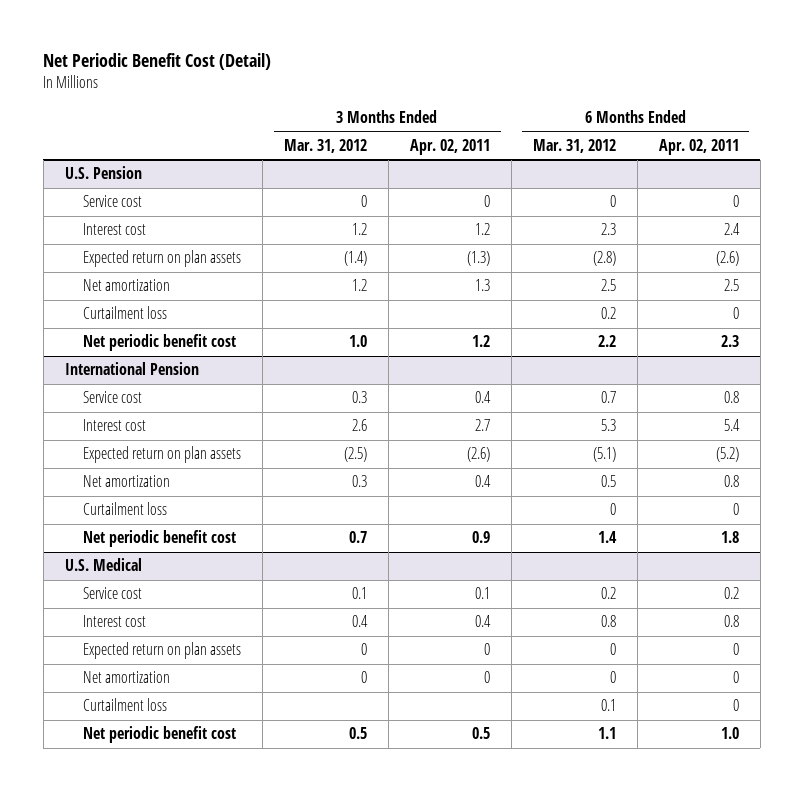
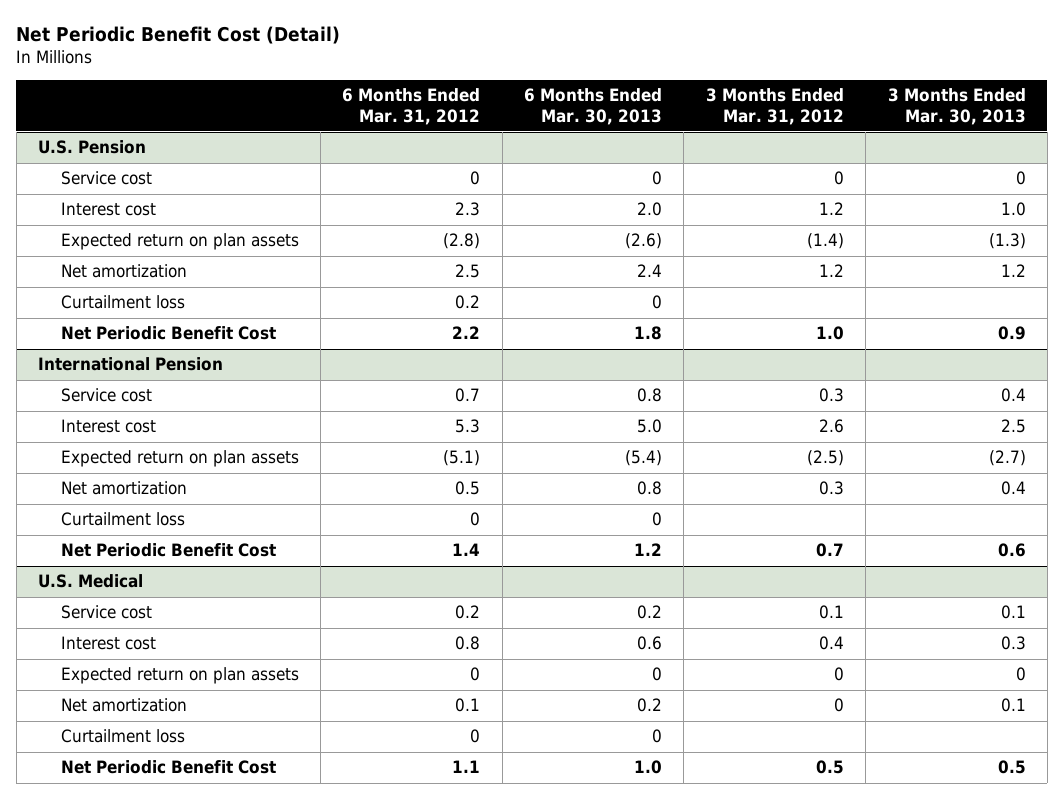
- | 3 Months Ended Mar. 31, 2012 | 3 Months Ended Apr. 02, 2011 | 6 Months Ended Mar. 31, 2012 | 6 Months Ended Apr. 02, 2011
+ | 6 Months Ended Mar. 31, 2012 | 6 Months Ended Mar. 30, 2013 | 3 Months Ended Mar. 31, 2012 | 3 Months Ended Mar. 30, 2013
@ U.S. Pension
- Net periodic benefit cost | 1.0 | 1.2 | 2.2 | 2.3
+ Net Periodic Benefit Cost | 2.2 | 1.8 | 1.0 | 0.9
@ International Pension
- Net periodic benefit cost | 0.7 | 0.9 | 1.4 | 1.8
+ Net Periodic Benefit Cost | 1.4 | 1.2 | 0.7 | 0.6
@ U.S. Medical
- Net amortization | 0 | 0 | 0 | 0
- Curtailment loss | | | 0.1 | 0
- Net periodic benefit cost | 0.5 | 0.5 | 1.1 | 1.0
+ Net amortization | 0.1 | 0.2 | 0 | 0.1
+ Curtailment loss | 0 | 0 | |
+ Net Periodic Benefit Cost | 1.1 | 1.0 | 0.5 | 0.5

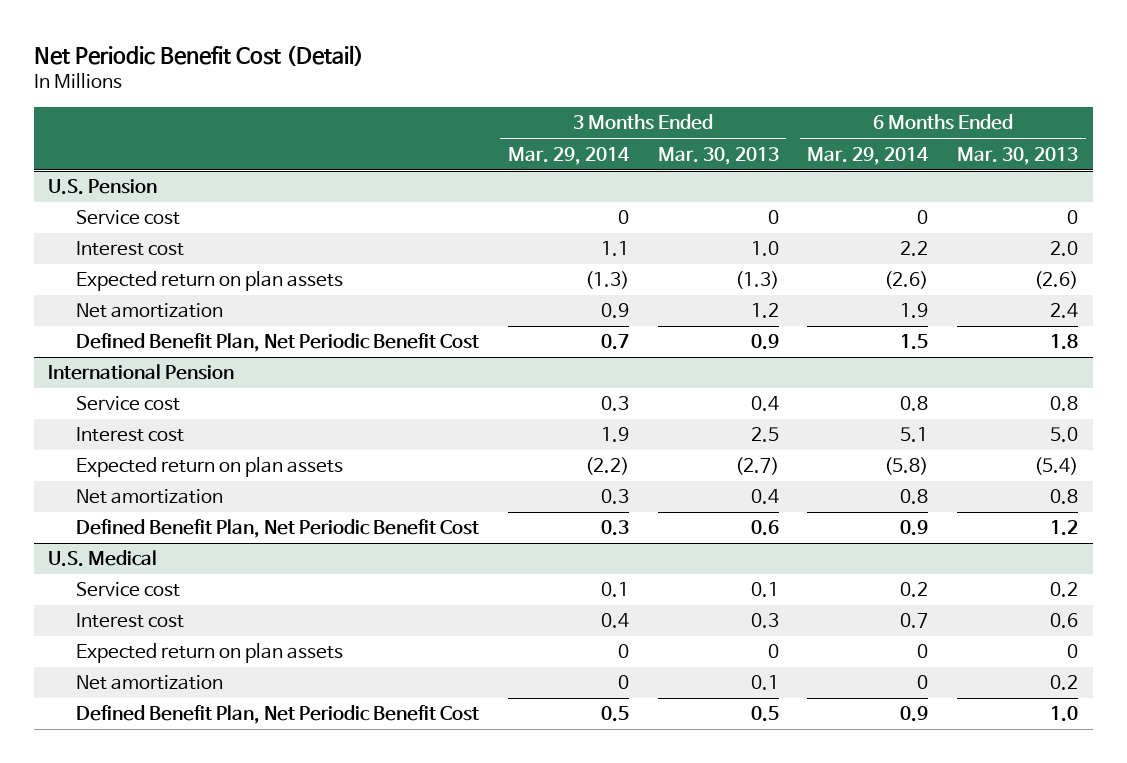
- | 6 Months Ended Mar. 31, 2012 | 6 Months Ended Mar. 30, 2013 | 3 Months Ended Mar. 31, 2012 | 3 Months Ended Mar. 30, 2013
+ | 3 Months Ended Mar. 29, 2014 | 3 Months Ended Mar. 30, 2013 | 6 Months Ended Mar. 29, 2014 | 6 Months Ended Mar. 30, 2013
@ U.S. Pension
- Curtailment loss | 0.2 | 0 | |
- Net Periodic Benefit Cost | 2.2 | 1.8 | 1.0 | 0.9
+ Defined Benefit Plan, Net Periodic Benefit Cost | 0.7 | 0.9 | 1.5 | 1.8
@ International Pension
- Curtailment loss | 0 | 0 | |
- Net Periodic Benefit Cost | 1.4 | 1.2 | 0.7 | 0.6
+ Defined Benefit Plan, Net Periodic Benefit Cost | 0.3 | 0.6 | 0.9 | 1.2
@ U.S. Medical
- Curtailment loss | 0 | 0 | |
- Net Periodic Benefit Cost | 1.1 | 1.0 | 0.5 | 0.5
+ Defined Benefit Plan, Net Periodic Benefit Cost | 0.5 | 0.5 | 0.9 | 1.0

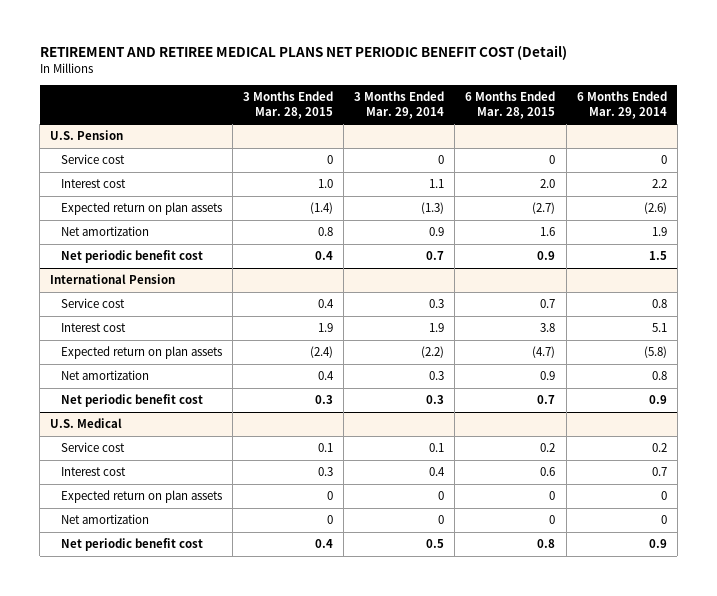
- Net Periodic Benefit Cost (Detail)
+ RETIREMENT AND RETIREE MEDICAL PLANS NET PERIODIC BENEFIT COST (Detail)
- | 3 Months Ended Mar. 29, 2014 | 3 Months Ended Mar. 30, 2013 | 6 Months Ended Mar. 29, 2014 | 6 Months Ended Mar. 30, 2013
+ | 3 Months Ended Mar. 28, 2015 | 3 Months Ended Mar. 29, 2014 | 6 Months Ended Mar. 28, 2015 | 6 Months Ended Mar. 29, 2014
@ U.S. Pension
- Defined Benefit Plan, Net Periodic Benefit Cost | 0.7 | 0.9 | 1.5 | 1.8
+ Net periodic benefit cost | 0.4 | 0.7 | 0.9 | 1.5
@ International Pension
- Defined Benefit Plan, Net Periodic Benefit Cost | 0.3 | 0.6 | 0.9 | 1.2
+ Net periodic benefit cost | 0.3 | 0.3 | 0.7 | 0.9
@ U.S. Medical
- Defined Benefit Plan, Net Periodic Benefit Cost | 0.5 | 0.5 | 0.9 | 1.0
+ Net periodic benefit cost | 0.4 | 0.5 | 0.8 | 0.9

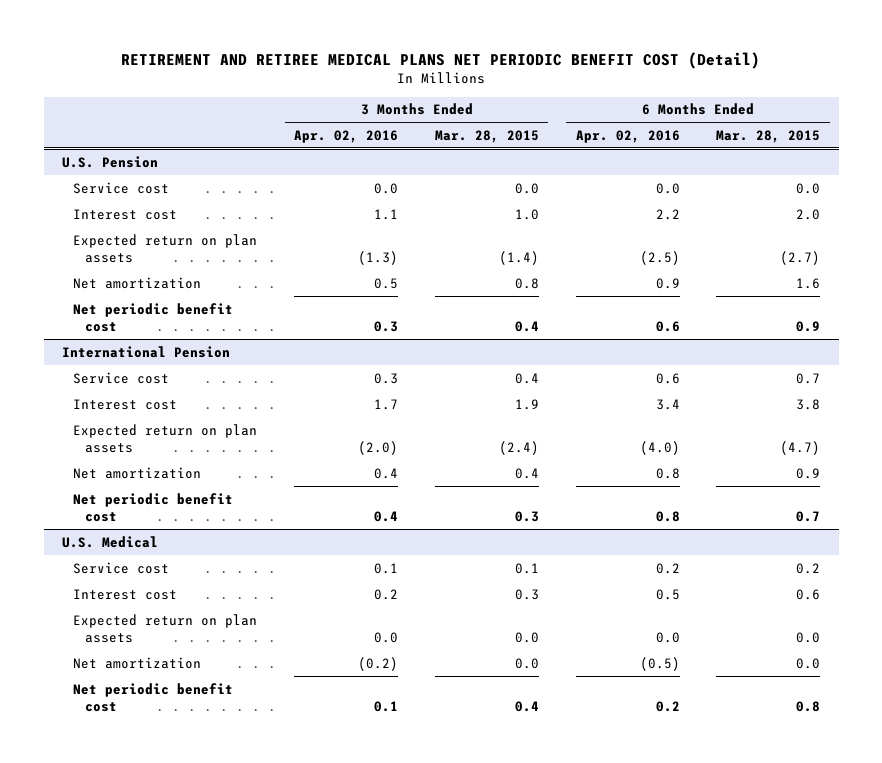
- | 3 Months Ended Mar. 28, 2015 | 3 Months Ended Mar. 29, 2014 | 6 Months Ended Mar. 28, 2015 | 6 Months Ended Mar. 29, 2014
+ | 3 Months Ended Apr. 02, 2016 | 3 Months Ended Mar. 28, 2015 | 6 Months Ended Apr. 02, 2016 | 6 Months Ended Mar. 28, 2015
@ U.S. Pension
- Service cost | 0 | 0 | 0 | 0
+ Service cost | 0.0 | 0.0 | 0.0 | 0.0
@ U.S. Medical
- Expected return on plan assets | 0 | 0 | 0 | 0
- Net amortization | 0 | 0 | 0 | 0
+ Expected return on plan assets | 0.0 | 0.0 | 0.0 | 0.0
+ Net amortization | (0.2) | 0.0 | (0.5) | 0.0

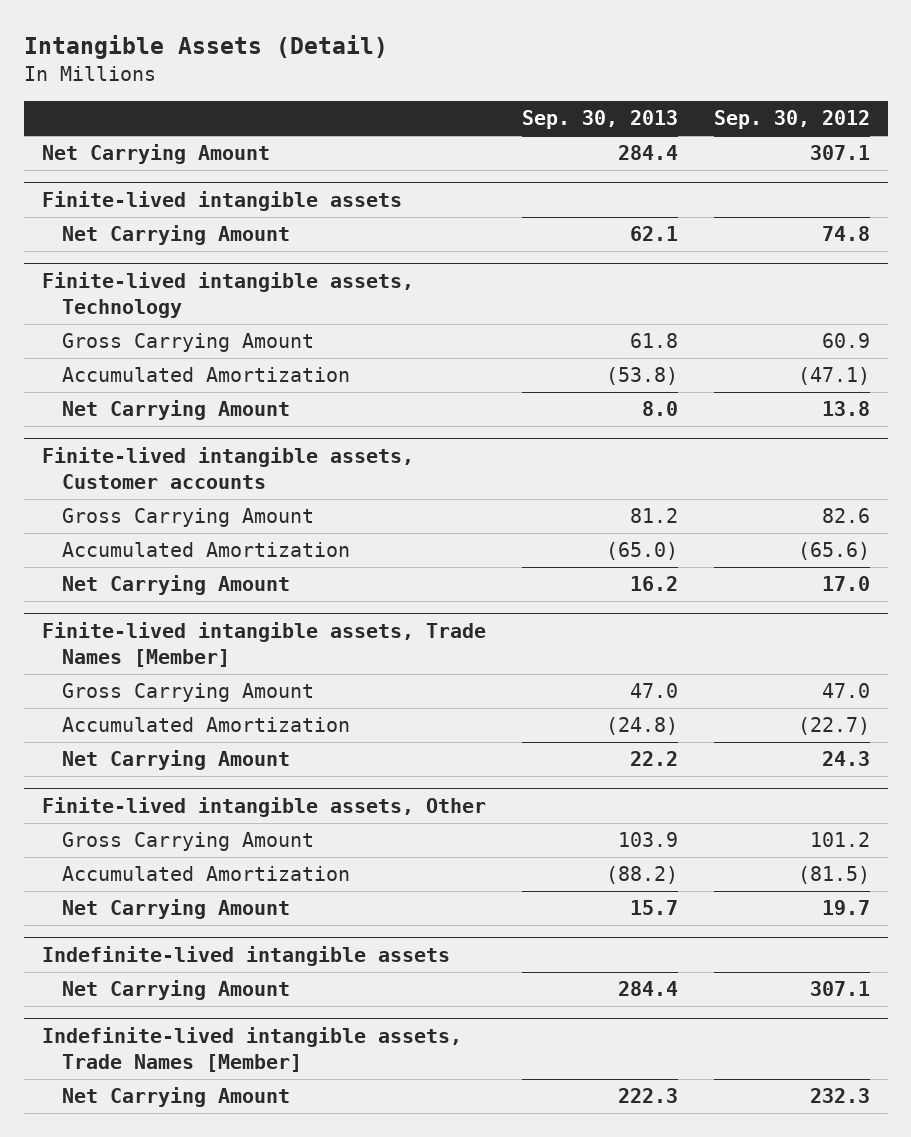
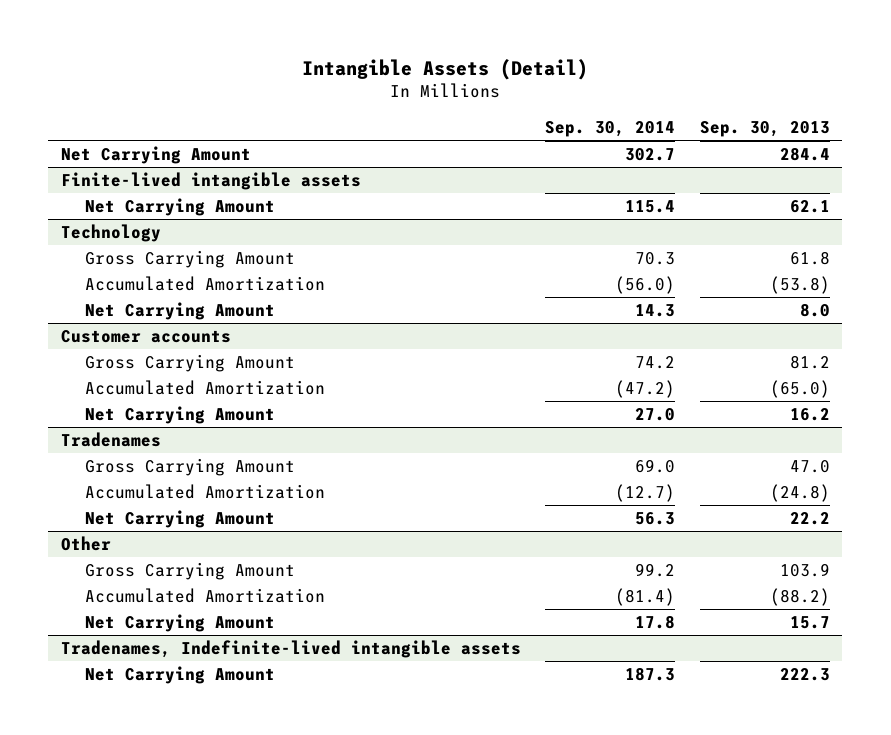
- | Sep. 30, 2013 | Sep. 30, 2012
+ | Sep. 30, 2014 | Sep. 30, 2013
- Finite-lived intangible assets, Technology
+ Technology
- Finite-lived intangible assets, Customer accounts
+ Customer accounts
- Finite-lived intangible assets, Trade Names [Member]
+ Tradenames
- Finite-lived intangible assets, Other
+ Other
- Indefinite-lived intangible assets
- Net Carrying Amount | 284.4 | 307.1
- Indefinite-lived intangible assets, Trade Names [Member]
+ Tradenames, Indefinite-lived intangible assets

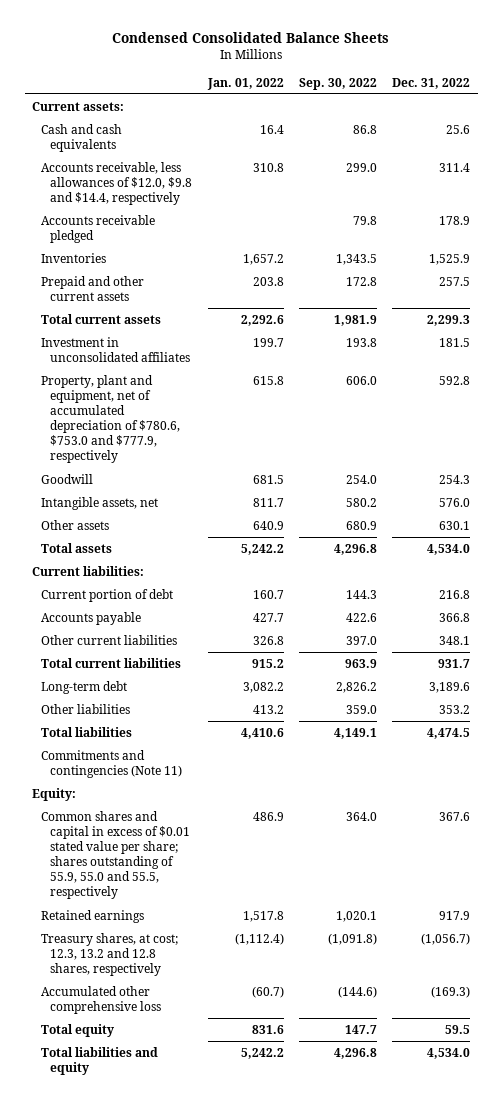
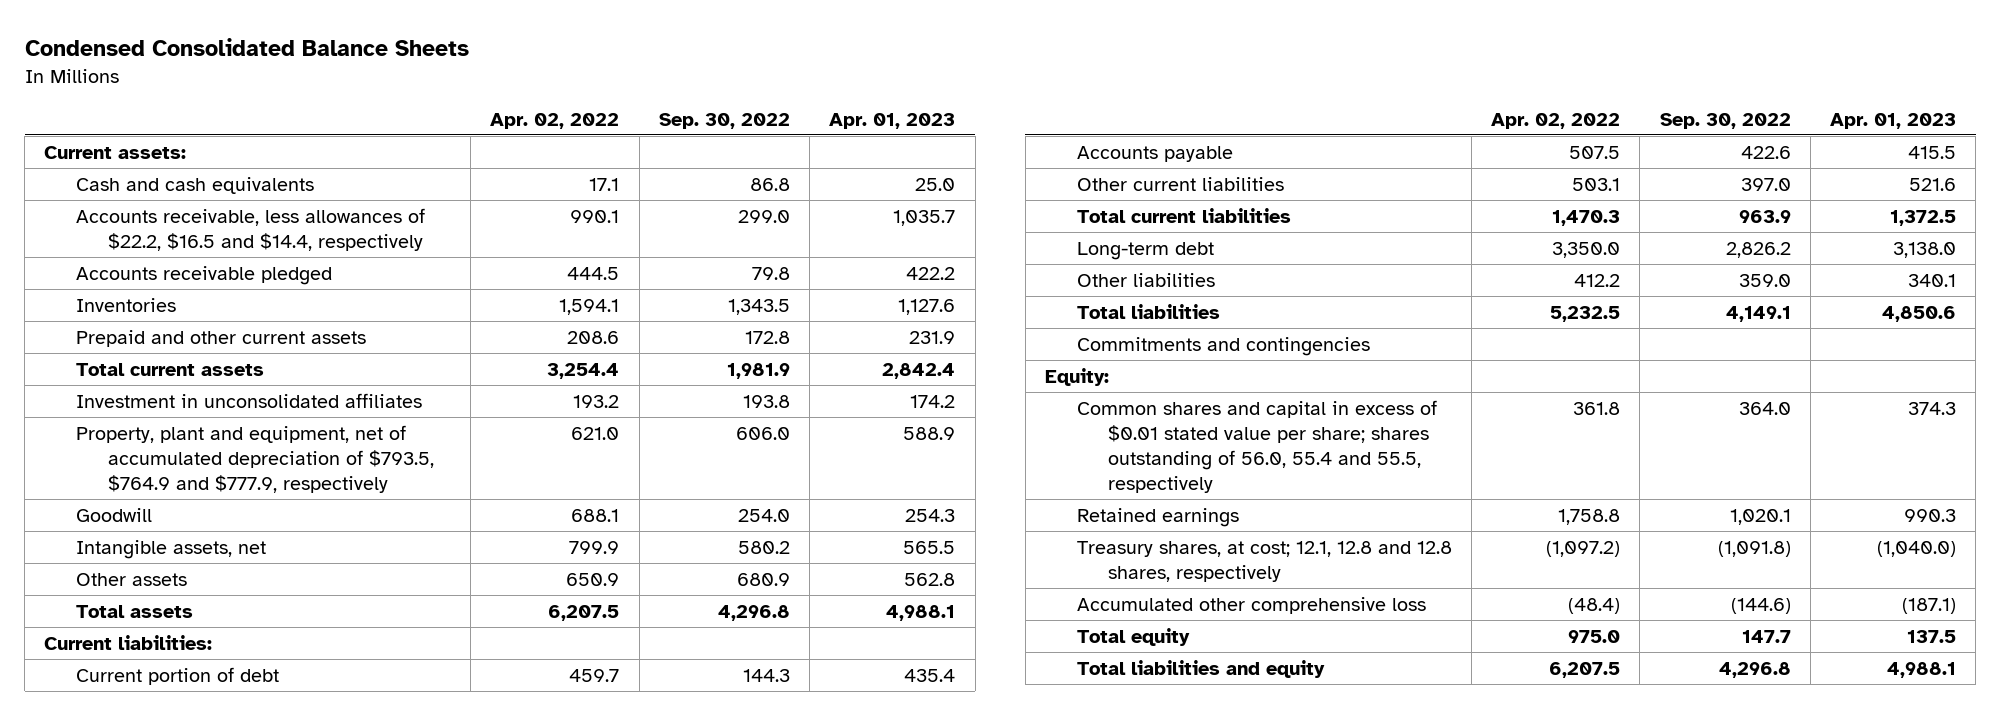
- | Jan. 01, 2022 | Sep. 30, 2022 | Dec. 31, 2022
+ | Apr. 02, 2022 | Sep. 30, 2022 | Apr. 01, 2023
- Accounts receivable, less allowances of $12.0, $9.8 and $14.4, respectively | 310.8 | 299.0 | 311.4
+ Accounts receivable, less allowances of $22.2, $16.5 and $14.4, respectively | 990.1 | 299.0 | 1,035.7
- Property, plant and equipment, net of accumulated depreciation of $780.6, $753.0 and $777.9, respectively | 615.8 | 606.0 | 592.8
+ Property, plant and equipment, net of accumulated depreciation of $793.5, $764.9 and $777.9, respectively | 621.0 | 606.0 | 588.9
- Commitments and contingencies (Note 11)
+ Commitments and contingencies
- Common shares and capital in excess of $0.01 stated value per share; shares outstanding of 55.9, 55.0 and 55.5, respectively | 486.9 | 364.0 | 367.6
+ Common shares and capital in excess of $0.01 stated value per share; shares outstanding of 56.0, 55.4 and 55.5, respectively | 361.8 | 364.0 | 374.3
- Treasury shares, at cost; 12.3, 13.2 and 12.8 shares, respectively | (1,112.4) | (1,091.8) | (1,056.7)
+ Treasury shares, at cost; 12.1, 12.8 and 12.8 shares, respectively | (1,097.2) | (1,091.8) | (1,040.0)

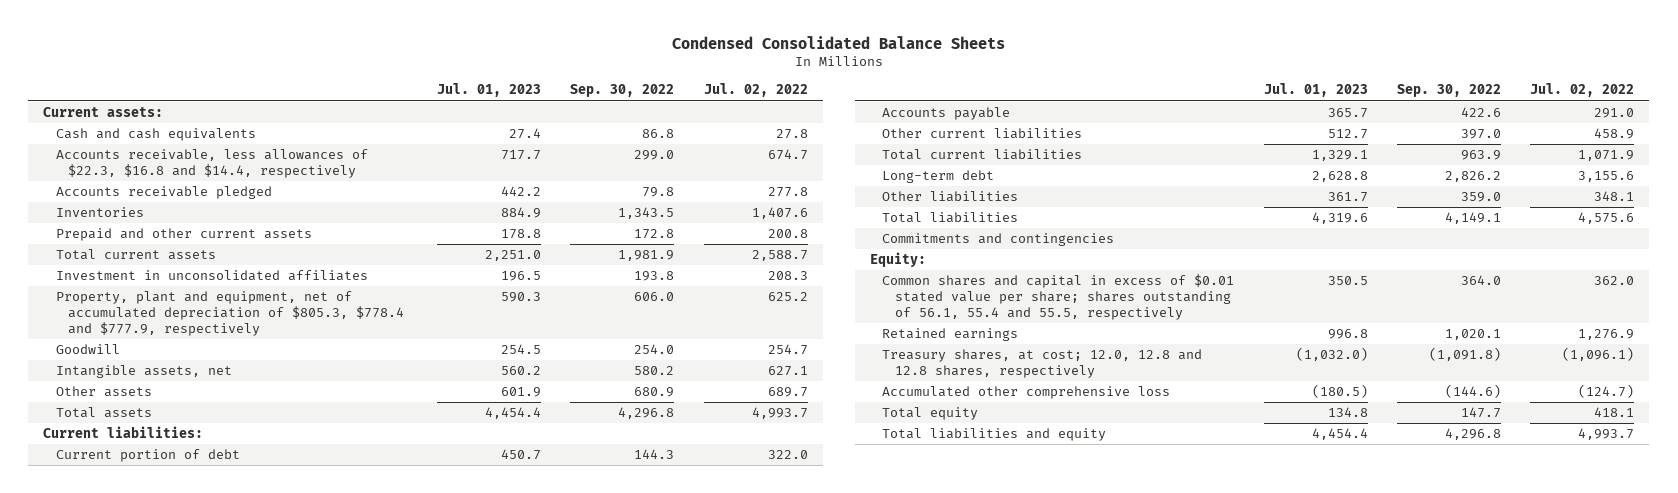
- | Apr. 02, 2022 | Sep. 30, 2022 | Apr. 01, 2023
+ | Jul. 01, 2023 | Sep. 30, 2022 | Jul. 02, 2022
- Accounts receivable, less allowances of $22.2, $16.5 and $14.4, respectively | 990.1 | 299.0 | 1,035.7
+ Accounts receivable, less allowances of $22.3, $16.8 and $14.4, respectively | 717.7 | 299.0 | 674.7
- Property, plant and equipment, net of accumulated depreciation of $793.5, $764.9 and $777.9, respectively | 621.0 | 606.0 | 588.9
+ Property, plant and equipment, net of accumulated depreciation of $805.3, $778.4 and $777.9, respectively | 590.3 | 606.0 | 625.2
- Common shares and capital in excess of $0.01 stated value per share; shares outstanding of 56.0, 55.4 and 55.5, respectively | 361.8 | 364.0 | 374.3
+ Common shares and capital in excess of $0.01 stated value per share; shares outstanding of 56.1, 55.4 and 55.5, respectively | 350.5 | 364.0 | 362.0
- Treasury shares, at cost; 12.1, 12.8 and 12.8 shares, respectively | (1,097.2) | (1,091.8) | (1,040.0)
+ Treasury shares, at cost; 12.0, 12.8 and 12.8 shares, respectively | (1,032.0) | (1,091.8) | (1,096.1)

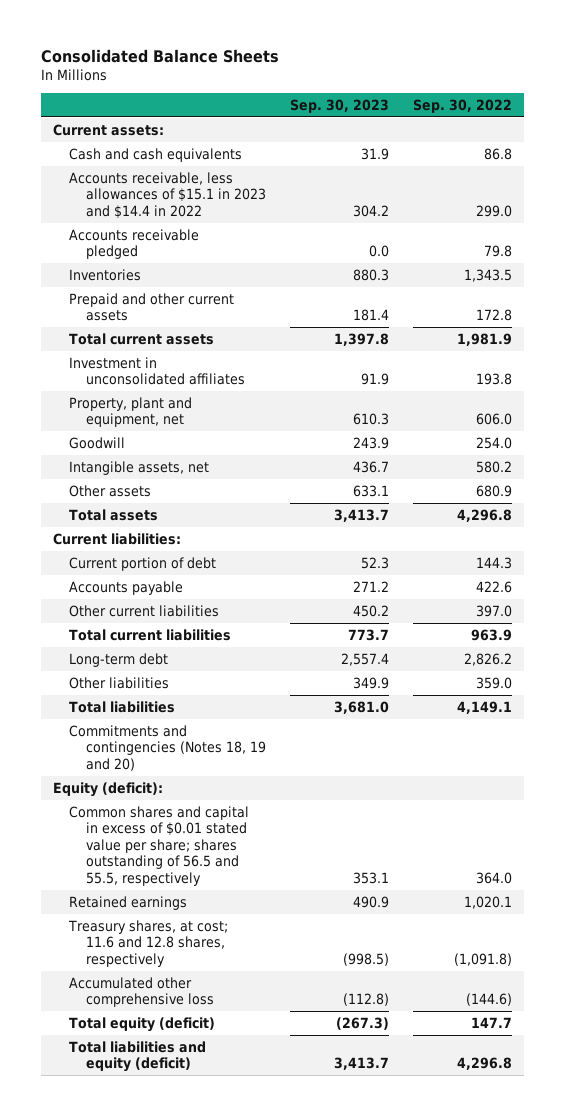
- Condensed Consolidated Balance Sheets
+ Consolidated Balance Sheets
- | Jul. 01, 2023 | Sep. 30, 2022 | Jul. 02, 2022
+ | Sep. 30, 2023 | Sep. 30, 2022
- Accounts receivable, less allowances of $22.3, $16.8 and $14.4, respectively | 717.7 | 299.0 | 674.7
+ Accounts receivable, less allowances of $15.1 in 2023 and $14.4 in 2022 | 304.2 | 299.0
- Property, plant and equipment, net of accumulated depreciation of $805.3, $778.4 and $777.9, respectively | 590.3 | 606.0 | 625.2
+ Property, plant and equipment, net | 610.3 | 606.0
- Commitments and contingencies
- Equity:
- Common shares and capital in excess of $0.01 stated value per share; shares outstanding of 56.1, 55.4 and 55.5, respectively | 350.5 | 364.0 | 362.0
+ Commitments and contingencies (Notes 18, 19 and 20)
+ Equity (deficit):
+ Common shares and capital in excess of $0.01 stated value per share; shares outstanding of 56.5 and 55.5, respectively | 353.1 | 364.0
- Treasury shares, at cost; 12.0, 12.8 and 12.8 shares, respectively | (1,032.0) | (1,091.8) | (1,096.1)
+ Treasury shares, at cost; 11.6 and 12.8 shares, respectively | (998.5) | (1,091.8)
- Total equity | 134.8 | 147.7 | 418.1
- Total liabilities and equity | 4,454.4 | 4,296.8 | 4,993.7
+ Total equity (deficit) | (267.3) | 147.7
+ Total liabilities and equity (deficit) | 3,413.7 | 4,296.8

